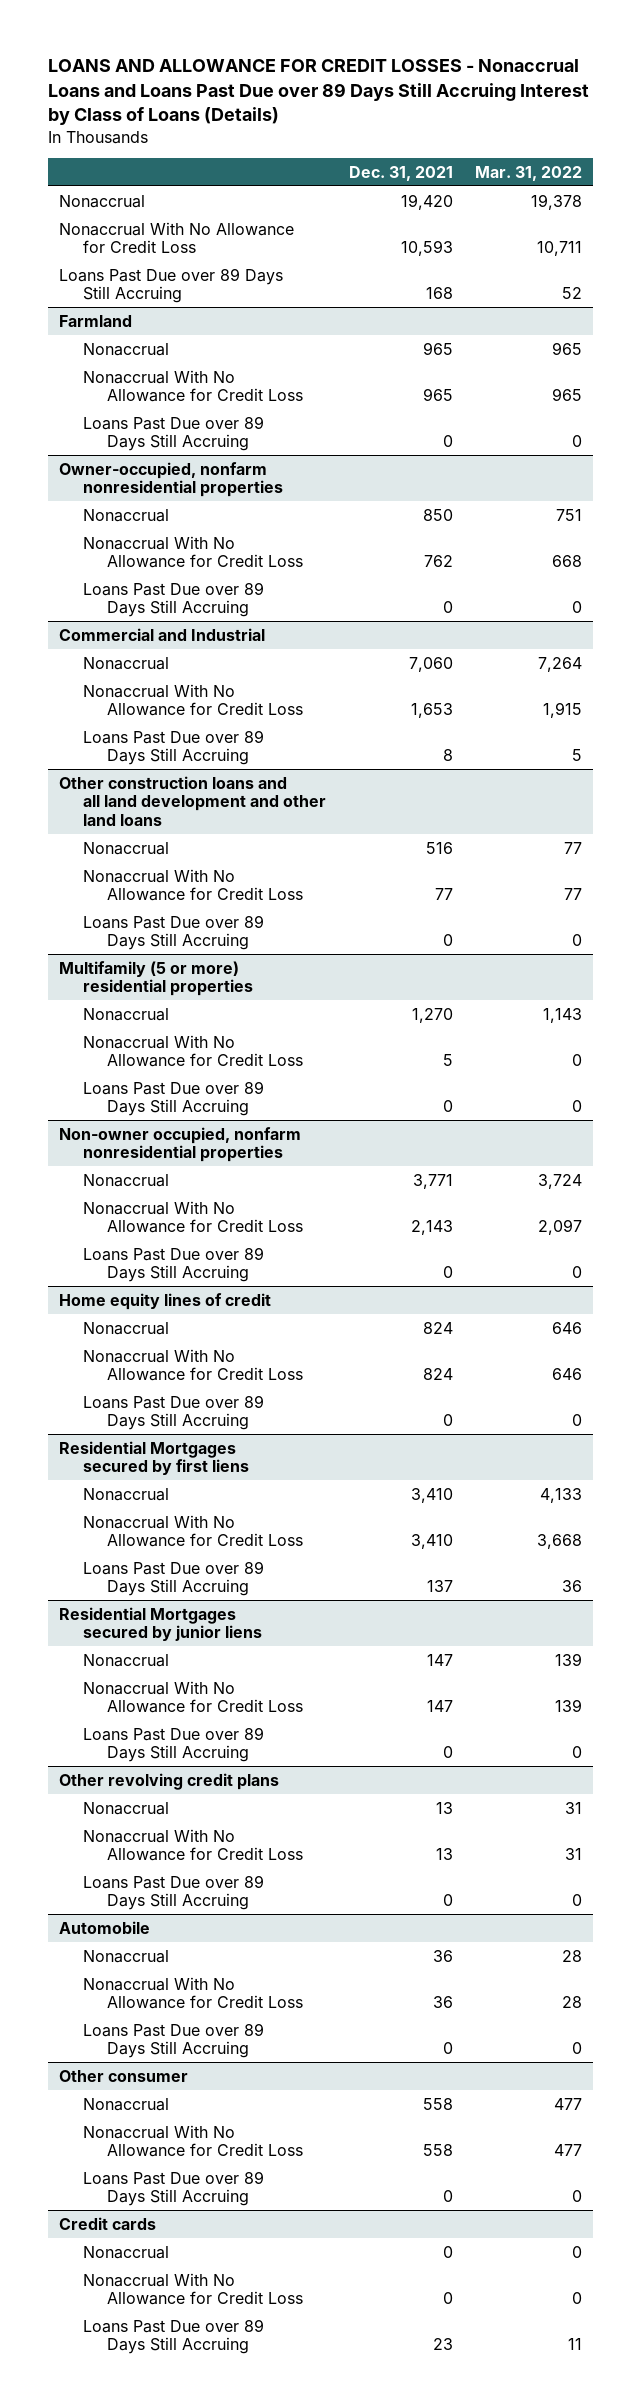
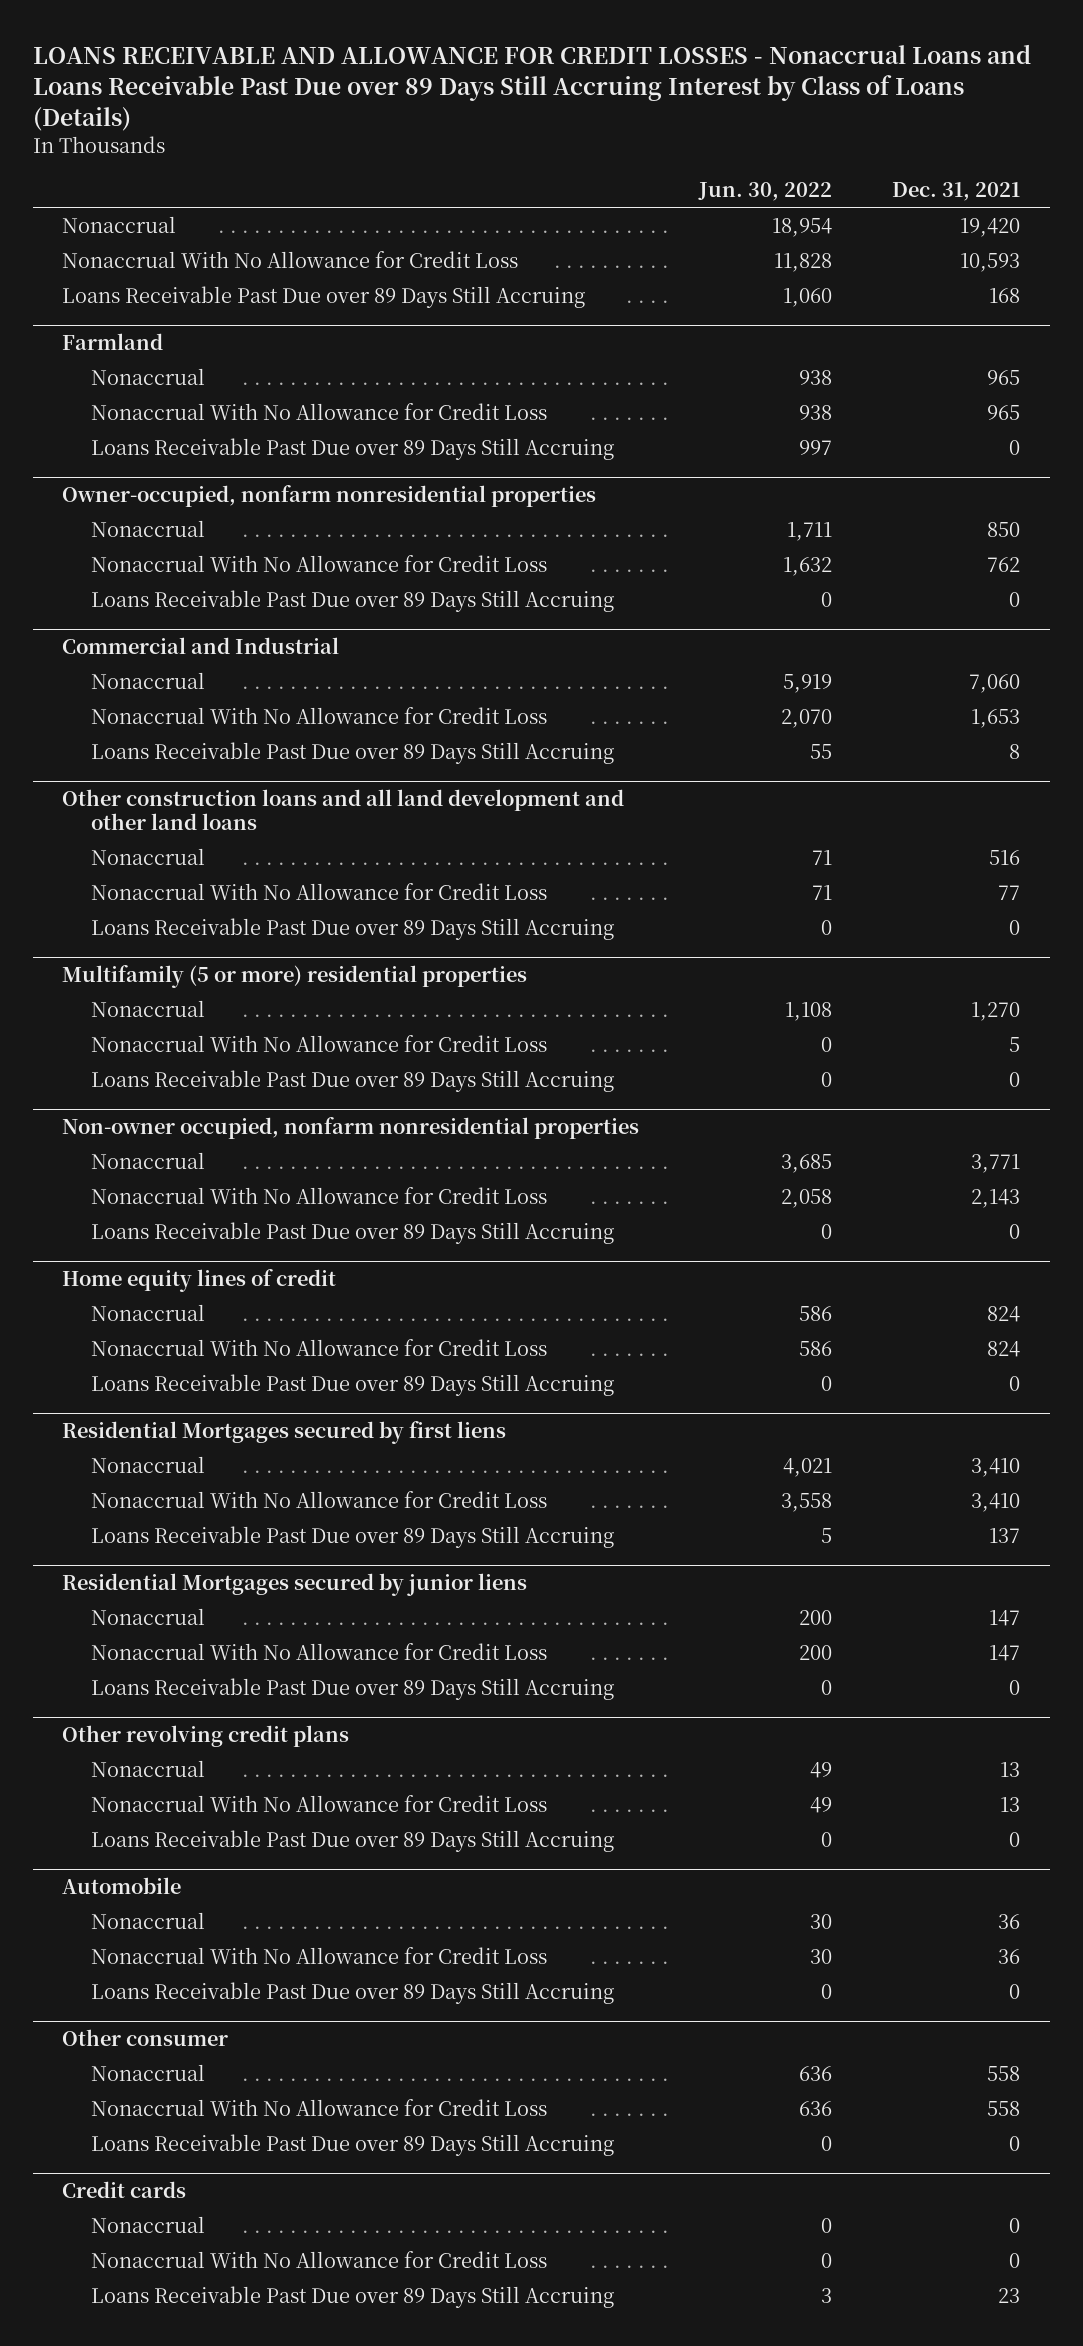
- LOANS AND ALLOWANCE FOR CREDIT LOSSES - Nonaccrual Loans and Loans Past Due over 89 Days Still Accruing Interest by Class of Loans (Details)
+ LOANS RECEIVABLE AND ALLOWANCE FOR CREDIT LOSSES - Nonaccrual Loans and Loans Receivable Past Due over 89 Days Still Accruing Interest by Class of Loans (Details)
- | Dec. 31, 2021 | Mar. 31, 2022
+ | Jun. 30, 2022 | Dec. 31, 2021
- Loans Past Due over 89 Days Still Accruing | 168 | 52
+ Loans Receivable Past Due over 89 Days Still Accruing | 1,060 | 168
@ Farmland
- Loans Past Due over 89 Days Still Accruing | 0 | 0
+ Loans Receivable Past Due over 89 Days Still Accruing | 997 | 0
@ Owner-occupied, nonfarm nonresidential properties
- Loans Past Due over 89 Days Still Accruing | 0 | 0
+ Loans Receivable Past Due over 89 Days Still Accruing | 0 | 0
@ Commercial and Industrial
- Loans Past Due over 89 Days Still Accruing | 8 | 5
+ Loans Receivable Past Due over 89 Days Still Accruing | 55 | 8
@ Other construction loans and all land development and other land loans
- Loans Past Due over 89 Days Still Accruing | 0 | 0
+ Loans Receivable Past Due over 89 Days Still Accruing | 0 | 0
@ Multifamily (5 or more) residential properties
- Loans Past Due over 89 Days Still Accruing | 0 | 0
+ Loans Receivable Past Due over 89 Days Still Accruing | 0 | 0
@ Non-owner occupied, nonfarm nonresidential properties
- Loans Past Due over 89 Days Still Accruing | 0 | 0
+ Loans Receivable Past Due over 89 Days Still Accruing | 0 | 0
@ Home equity lines of credit
- Loans Past Due over 89 Days Still Accruing | 0 | 0
+ Loans Receivable Past Due over 89 Days Still Accruing | 0 | 0
@ Residential Mortgages secured by first liens
- Loans Past Due over 89 Days Still Accruing | 137 | 36
+ Loans Receivable Past Due over 89 Days Still Accruing | 5 | 137
@ Residential Mortgages secured by junior liens
- Loans Past Due over 89 Days Still Accruing | 0 | 0
+ Loans Receivable Past Due over 89 Days Still Accruing | 0 | 0
@ Other revolving credit plans
- Loans Past Due over 89 Days Still Accruing | 0 | 0
+ Loans Receivable Past Due over 89 Days Still Accruing | 0 | 0
@ Automobile
- Loans Past Due over 89 Days Still Accruing | 0 | 0
+ Loans Receivable Past Due over 89 Days Still Accruing | 0 | 0
@ Other consumer
- Loans Past Due over 89 Days Still Accruing | 0 | 0
+ Loans Receivable Past Due over 89 Days Still Accruing | 0 | 0
@ Credit cards
- Loans Past Due over 89 Days Still Accruing | 23 | 11
+ Loans Receivable Past Due over 89 Days Still Accruing | 3 | 23

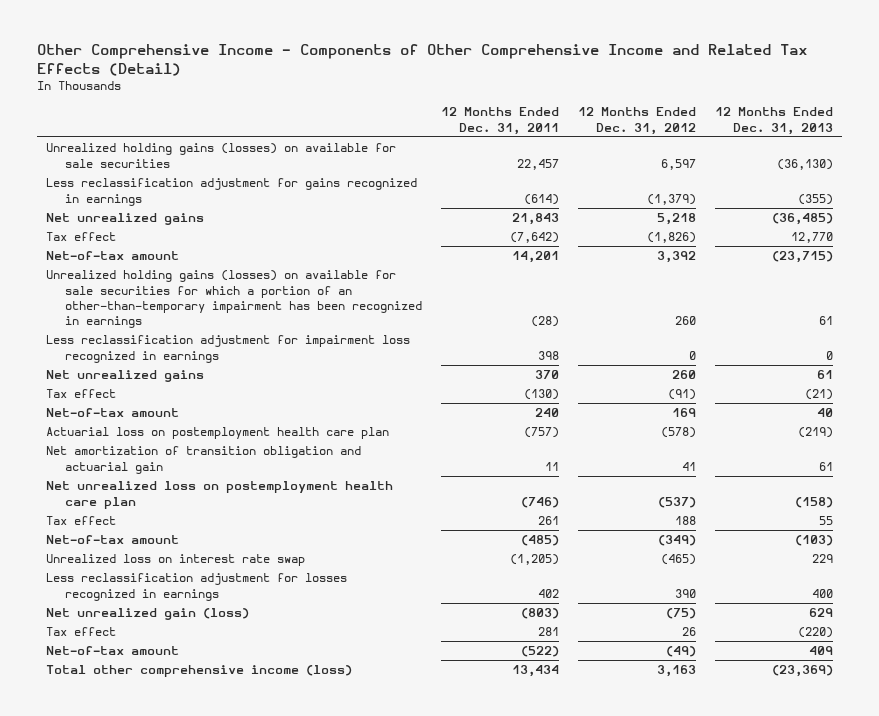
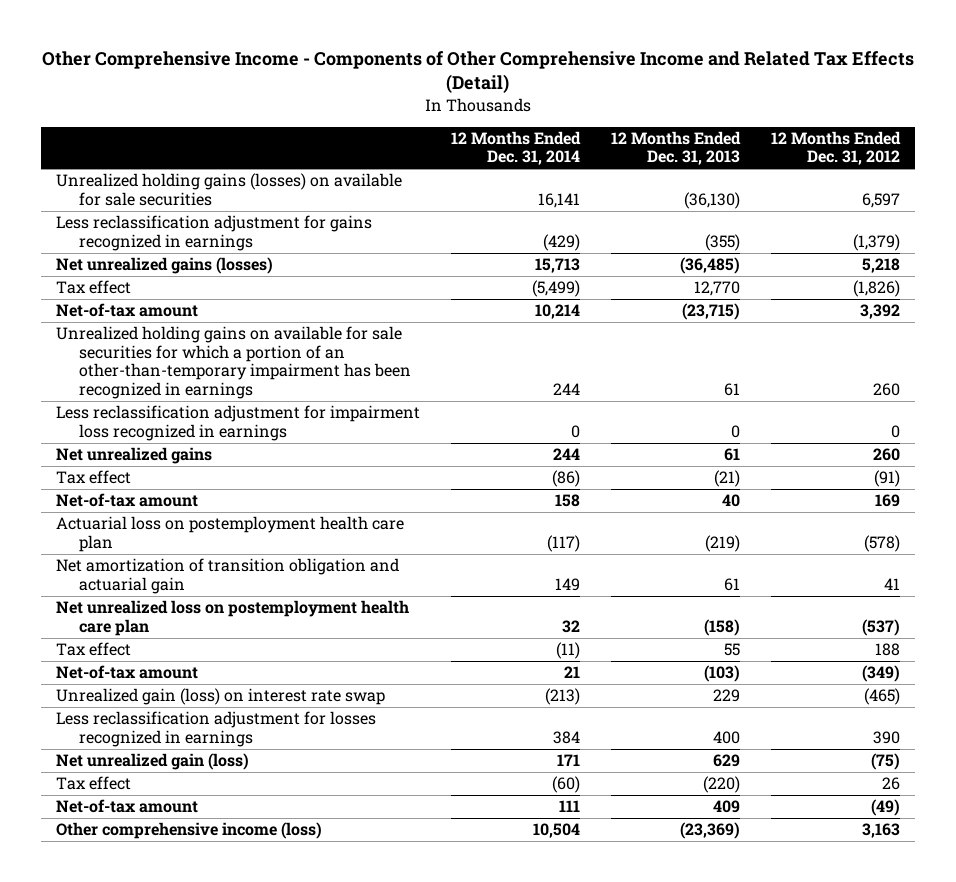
- | 12 Months Ended Dec. 31, 2011 | 12 Months Ended Dec. 31, 2012 | 12 Months Ended Dec. 31, 2013
+ | 12 Months Ended Dec. 31, 2014 | 12 Months Ended Dec. 31, 2013 | 12 Months Ended Dec. 31, 2012
- Net unrealized gains | 21,843 | 5,218 | (36,485)
+ Net unrealized gains (losses) | 15,713 | (36,485) | 5,218
- Unrealized holding gains (losses) on available for sale securities for which a portion of an other-than-temporary impairment has been recognized in earnings | (28) | 260 | 61
+ Unrealized holding gains on available for sale securities for which a portion of an other-than-temporary impairment has been recognized in earnings | 244 | 61 | 260
- Unrealized loss on interest rate swap | (1,205) | (465) | 229
+ Unrealized gain (loss) on interest rate swap | (213) | 229 | (465)
- Total other comprehensive income (loss) | 13,434 | 3,163 | (23,369)
+ Other comprehensive income (loss) | 10,504 | (23,369) | 3,163

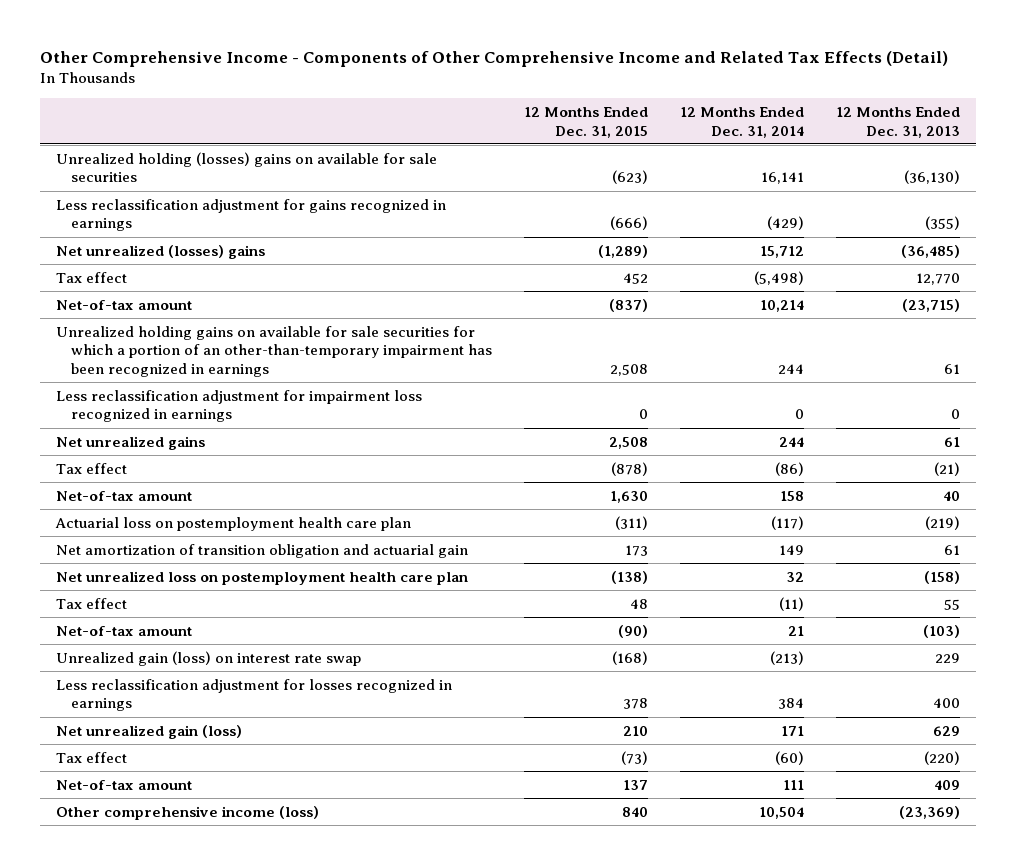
- | 12 Months Ended Dec. 31, 2014 | 12 Months Ended Dec. 31, 2013 | 12 Months Ended Dec. 31, 2012
+ | 12 Months Ended Dec. 31, 2015 | 12 Months Ended Dec. 31, 2014 | 12 Months Ended Dec. 31, 2013
- Unrealized holding gains (losses) on available for sale securities | 16,141 | (36,130) | 6,597
+ Unrealized holding (losses) gains on available for sale securities | (623) | 16,141 | (36,130)
- Net unrealized gains (losses) | 15,713 | (36,485) | 5,218
- Tax effect | (5,499) | 12,770 | (1,826)
+ Net unrealized (losses) gains | (1,289) | 15,712 | (36,485)
+ Tax effect | 452 | (5,498) | 12,770

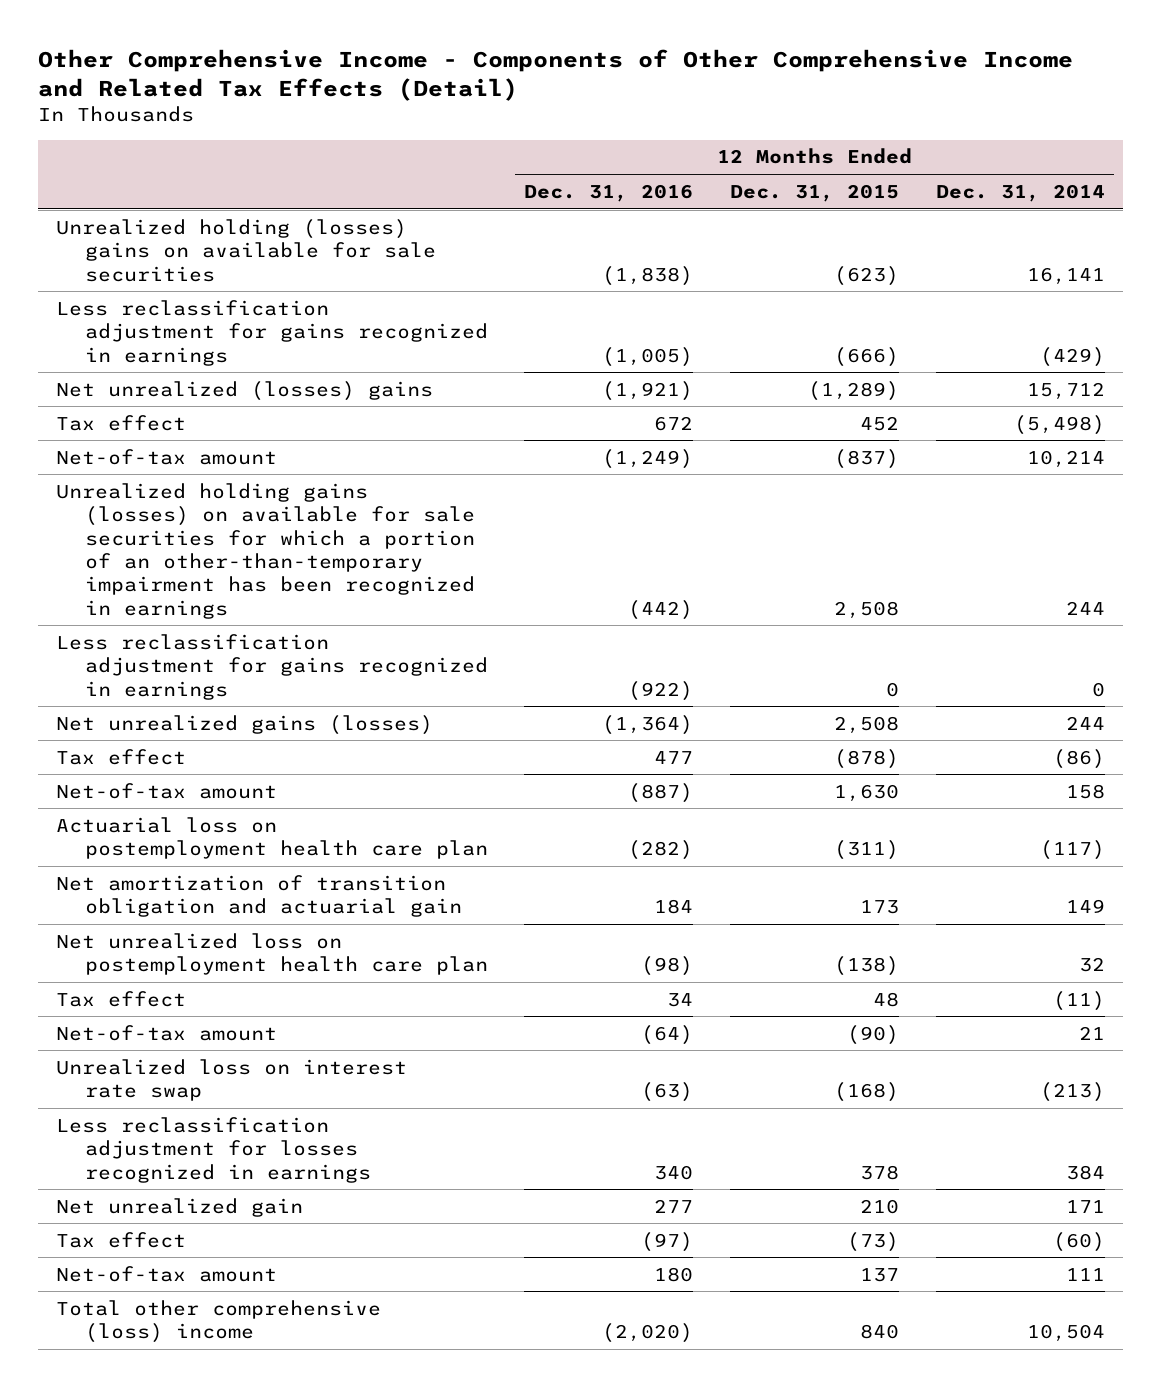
- | 12 Months Ended Dec. 31, 2015 | 12 Months Ended Dec. 31, 2014 | 12 Months Ended Dec. 31, 2013
+ | 12 Months Ended Dec. 31, 2016 | 12 Months Ended Dec. 31, 2015 | 12 Months Ended Dec. 31, 2014
- Unrealized holding gains on available for sale securities for which a portion of an other-than-temporary impairment has been recognized in earnings | 2,508 | 244 | 61
- Less reclassification adjustment for impairment loss recognized in earnings | 0 | 0 | 0
- Net unrealized gains | 2,508 | 244 | 61
+ Unrealized holding gains (losses) on available for sale securities for which a portion of an other-than-temporary impairment has been recognized in earnings | (442) | 2,508 | 244
+ Less reclassification adjustment for gains recognized in earnings | (922) | 0 | 0
+ Net unrealized gains (losses) | (1,364) | 2,508 | 244
- Unrealized gain (loss) on interest rate swap | (168) | (213) | 229
+ Unrealized loss on interest rate swap | (63) | (168) | (213)
- Net unrealized gain (loss) | 210 | 171 | 629
+ Net unrealized gain | 277 | 210 | 171
- Other comprehensive income (loss) | 840 | 10,504 | (23,369)
+ Total other comprehensive (loss) income | (2,020) | 840 | 10,504

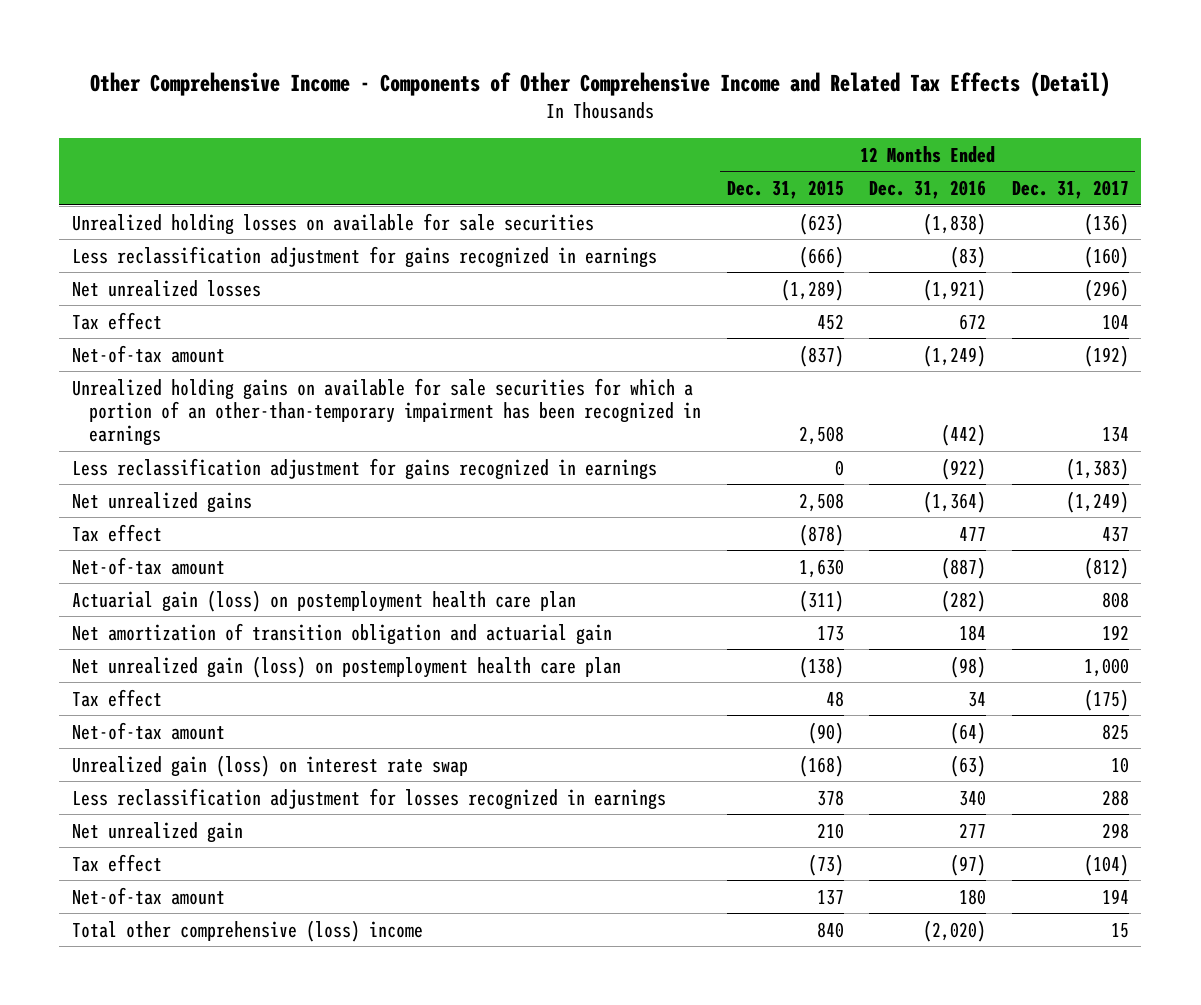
- | 12 Months Ended Dec. 31, 2016 | 12 Months Ended Dec. 31, 2015 | 12 Months Ended Dec. 31, 2014
+ | 12 Months Ended Dec. 31, 2015 | 12 Months Ended Dec. 31, 2016 | 12 Months Ended Dec. 31, 2017
- Unrealized holding (losses) gains on available for sale securities | (1,838) | (623) | 16,141
- Less reclassification adjustment for gains recognized in earnings | (1,005) | (666) | (429)
- Net unrealized (losses) gains | (1,921) | (1,289) | 15,712
+ Unrealized holding losses on available for sale securities | (623) | (1,838) | (136)
+ Less reclassification adjustment for gains recognized in earnings | (666) | (83) | (160)
+ Net unrealized losses | (1,289) | (1,921) | (296)
- Unrealized holding gains (losses) on available for sale securities for which a portion of an other-than-temporary impairment has been recognized in earnings | (442) | 2,508 | 244
+ Unrealized holding gains on available for sale securities for which a portion of an other-than-temporary impairment has been recognized in earnings | 2,508 | (442) | 134
- Net unrealized gains (losses) | (1,364) | 2,508 | 244
+ Net unrealized gains | 2,508 | (1,364) | (1,249)
- Actuarial loss on postemployment health care plan | (282) | (311) | (117)
+ Actuarial gain (loss) on postemployment health care plan | (311) | (282) | 808
- Net unrealized loss on postemployment health care plan | (98) | (138) | 32
+ Net unrealized gain (loss) on postemployment health care plan | (138) | (98) | 1,000
- Unrealized loss on interest rate swap | (63) | (168) | (213)
+ Unrealized gain (loss) on interest rate swap | (168) | (63) | 10

